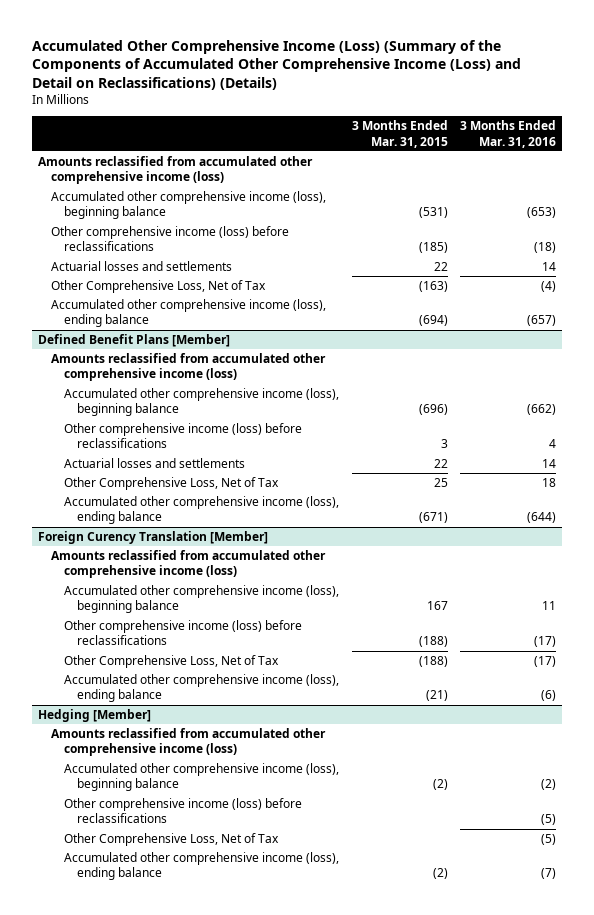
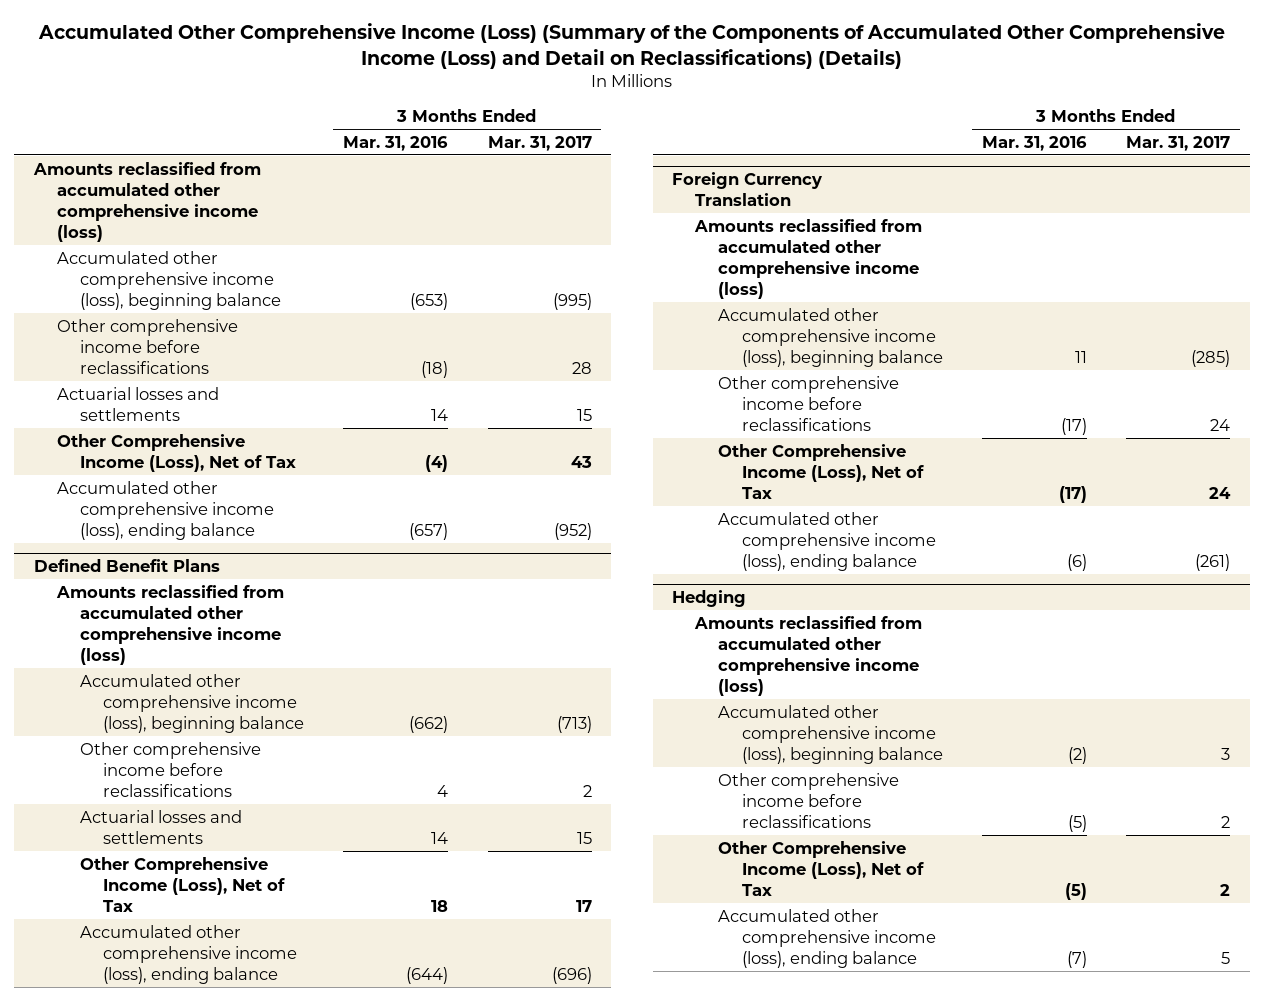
- | 3 Months Ended Mar. 31, 2015 | 3 Months Ended Mar. 31, 2016
+ | 3 Months Ended Mar. 31, 2016 | 3 Months Ended Mar. 31, 2017
- Other comprehensive income (loss) before reclassifications | (185) | (18)
+ Other comprehensive income before reclassifications | (18) | 28
- Other Comprehensive Loss, Net of Tax | (163) | (4)
+ Other Comprehensive Income (Loss), Net of Tax | (4) | 43
- Defined Benefit Plans [Member]
+ Defined Benefit Plans
- Other comprehensive income (loss) before reclassifications | 3 | 4
+ Other comprehensive income before reclassifications | 4 | 2
- Other Comprehensive Loss, Net of Tax | 25 | 18
+ Other Comprehensive Income (Loss), Net of Tax | 18 | 17
- Foreign Curency Translation [Member]
+ Foreign Currency Translation
- Other comprehensive income (loss) before reclassifications | (188) | (17)
- Other Comprehensive Loss, Net of Tax | (188) | (17)
+ Other comprehensive income before reclassifications | (17) | 24
+ Other Comprehensive Income (Loss), Net of Tax | (17) | 24
- Hedging [Member]
+ Hedging
- Other comprehensive income (loss) before reclassifications | | (5)
- Other Comprehensive Loss, Net of Tax | | (5)
+ Other comprehensive income before reclassifications | (5) | 2
+ Other Comprehensive Income (Loss), Net of Tax | (5) | 2

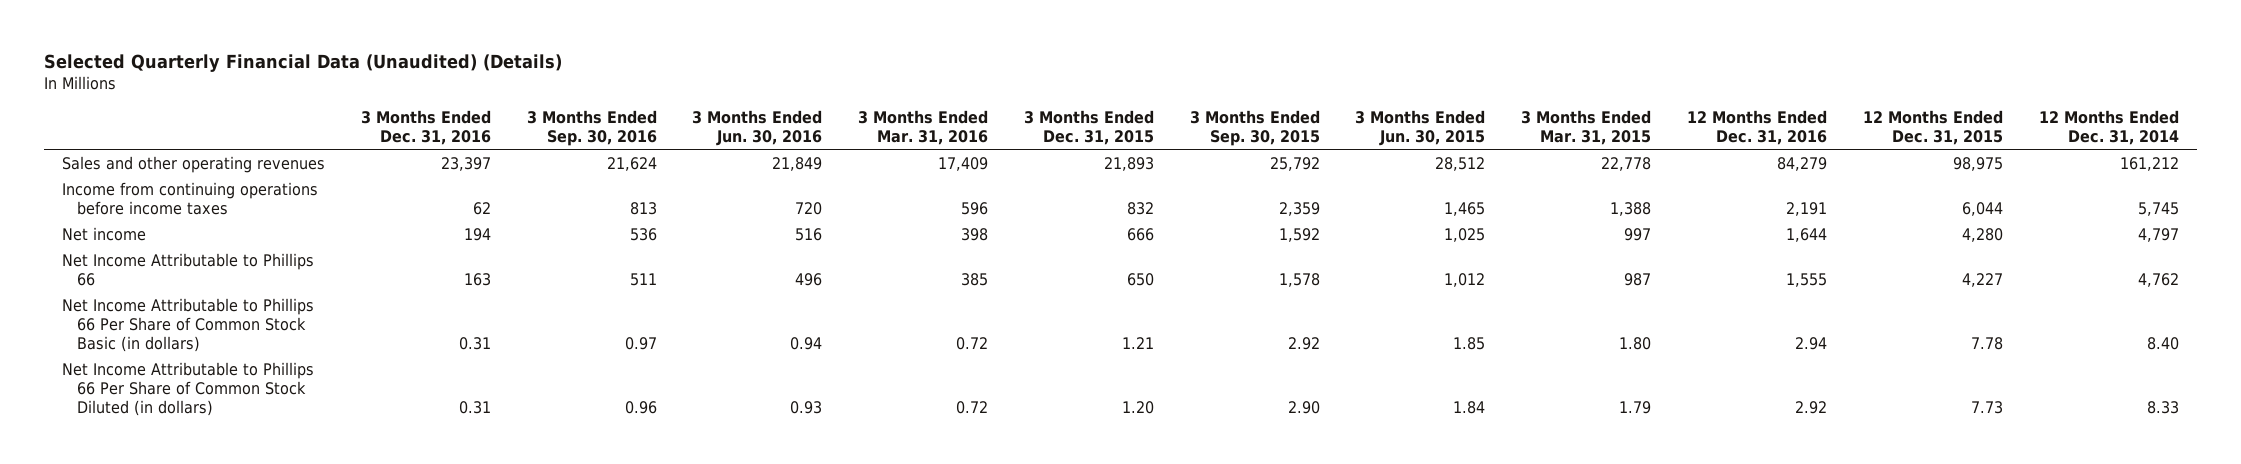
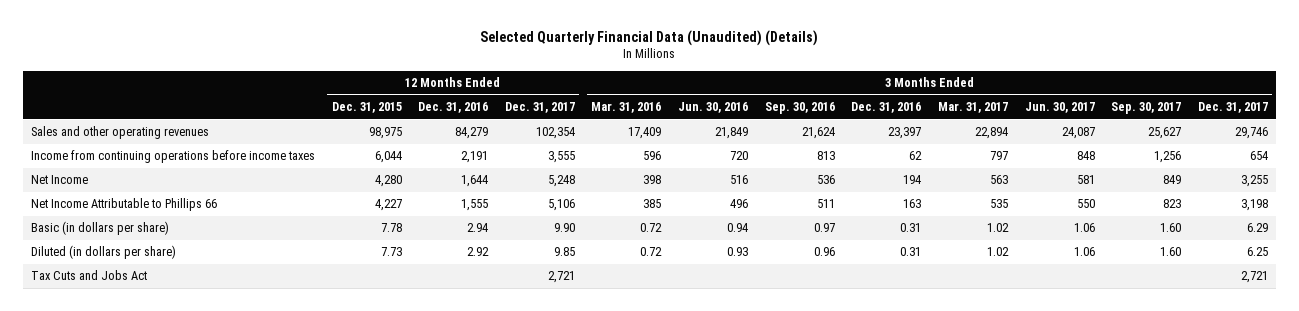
- | 3 Months Ended Dec. 31, 2016 | 3 Months Ended Sep. 30, 2016 | 3 Months Ended Jun. 30, 2016 | 3 Months Ended Mar. 31, 2016 | 3 Months Ended Dec. 31, 2015 | 3 Months Ended Sep. 30, 2015 | 3 Months Ended Jun. 30, 2015 | 3 Months Ended Mar. 31, 2015 | 12 Months Ended Dec. 31, 2016 | 12 Months Ended Dec. 31, 2015 | 12 Months Ended Dec. 31, 2014
+ | 12 Months Ended Dec. 31, 2015 | 12 Months Ended Dec. 31, 2016 | 12 Months Ended Dec. 31, 2017 | 3 Months Ended Mar. 31, 2016 | 3 Months Ended Jun. 30, 2016 | 3 Months Ended Sep. 30, 2016 | 3 Months Ended Dec. 31, 2016 | 3 Months Ended Mar. 31, 2017 | 3 Months Ended Jun. 30, 2017 | 3 Months Ended Sep. 30, 2017 | 3 Months Ended Dec. 31, 2017
- Net income | 194 | 536 | 516 | 398 | 666 | 1,592 | 1,025 | 997 | 1,644 | 4,280 | 4,797
+ Net Income | 4,280 | 1,644 | 5,248 | 398 | 516 | 536 | 194 | 563 | 581 | 849 | 3,255
- Net Income Attributable to Phillips 66 Per Share of Common Stock Basic (in dollars) | 0.31 | 0.97 | 0.94 | 0.72 | 1.21 | 2.92 | 1.85 | 1.80 | 2.94 | 7.78 | 8.40
- Net Income Attributable to Phillips 66 Per Share of Common Stock Diluted (in dollars) | 0.31 | 0.96 | 0.93 | 0.72 | 1.20 | 2.90 | 1.84 | 1.79 | 2.92 | 7.73 | 8.33
+ Basic (in dollars per share) | 7.78 | 2.94 | 9.90 | 0.72 | 0.94 | 0.97 | 0.31 | 1.02 | 1.06 | 1.60 | 6.29
+ Diluted (in dollars per share) | 7.73 | 2.92 | 9.85 | 0.72 | 0.93 | 0.96 | 0.31 | 1.02 | 1.06 | 1.60 | 6.25
+ Tax Cuts and Jobs Act | | | 2,721 | | | | | | | | 2,721

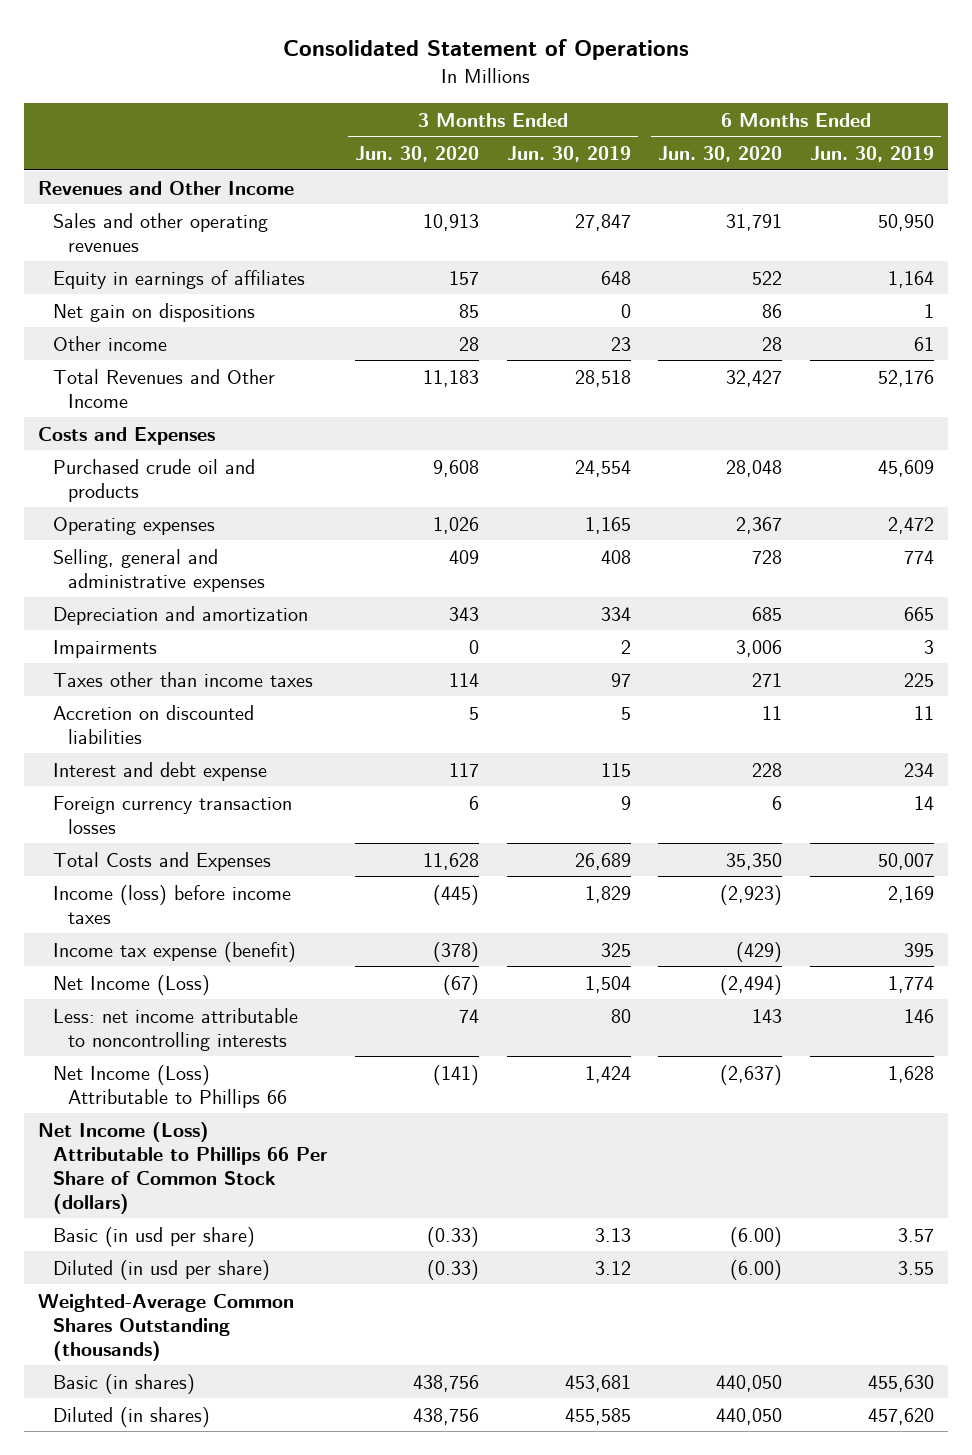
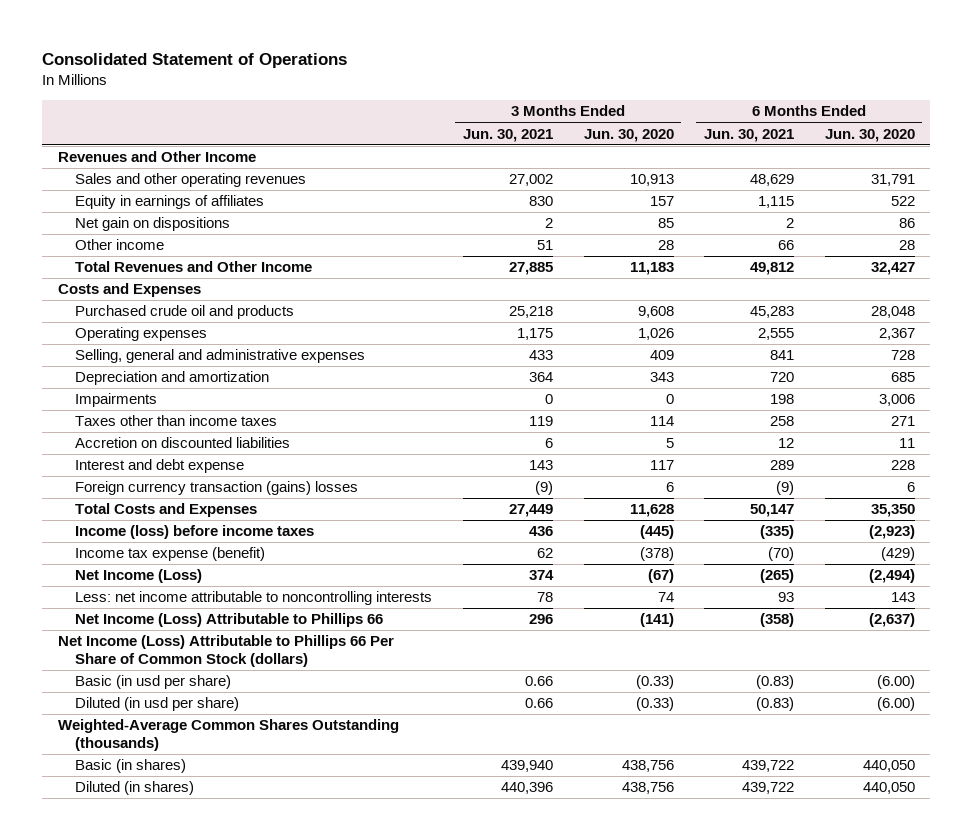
- | 3 Months Ended Jun. 30, 2020 | 3 Months Ended Jun. 30, 2019 | 6 Months Ended Jun. 30, 2020 | 6 Months Ended Jun. 30, 2019
+ | 3 Months Ended Jun. 30, 2021 | 3 Months Ended Jun. 30, 2020 | 6 Months Ended Jun. 30, 2021 | 6 Months Ended Jun. 30, 2020
- Foreign currency transaction losses | 6 | 9 | 6 | 14
+ Foreign currency transaction (gains) losses | (9) | 6 | (9) | 6

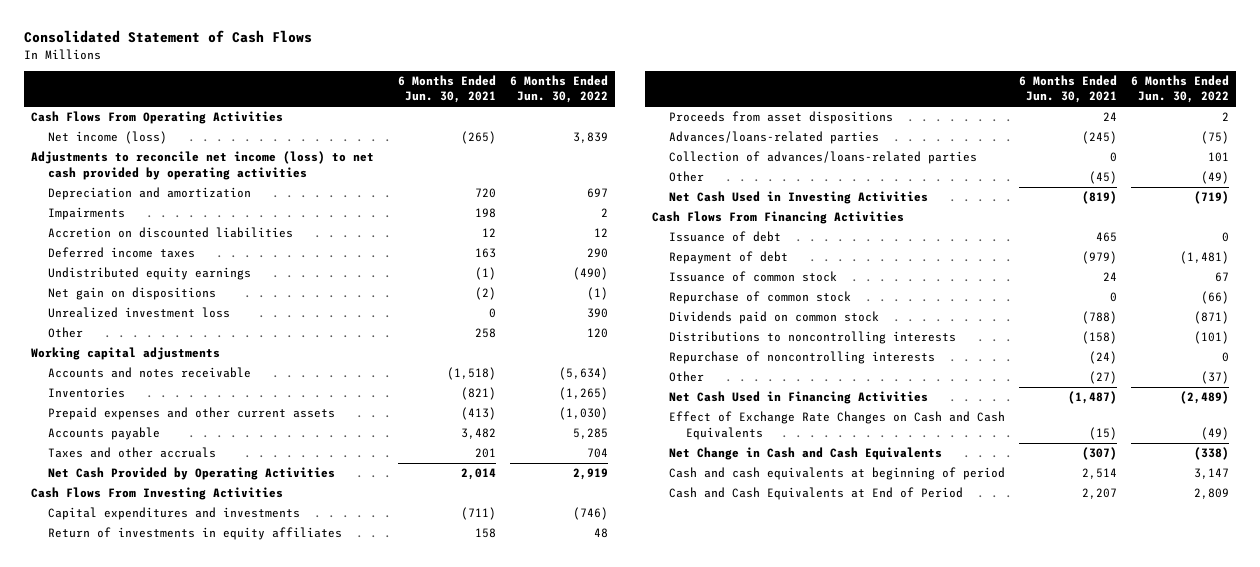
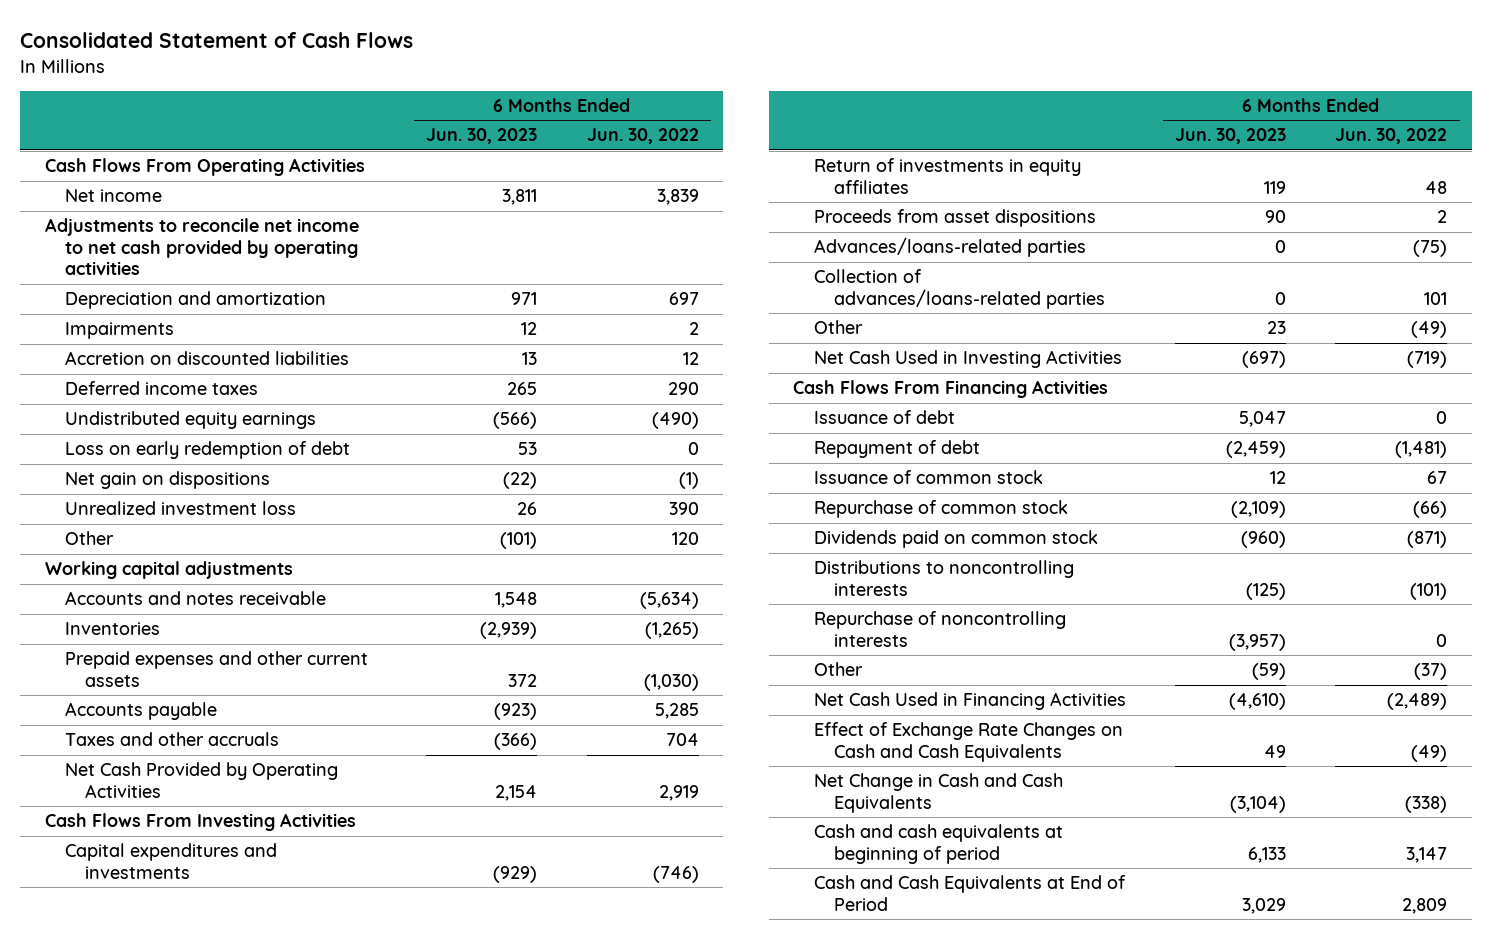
- | 6 Months Ended Jun. 30, 2021 | 6 Months Ended Jun. 30, 2022
+ | 6 Months Ended Jun. 30, 2023 | 6 Months Ended Jun. 30, 2022
- Net income (loss) | (265) | 3,839
- Adjustments to reconcile net income (loss) to net cash provided by operating activities
+ Net income | 3,811 | 3,839
+ Adjustments to reconcile net income to net cash provided by operating activities
+ Loss on early redemption of debt | 53 | 0

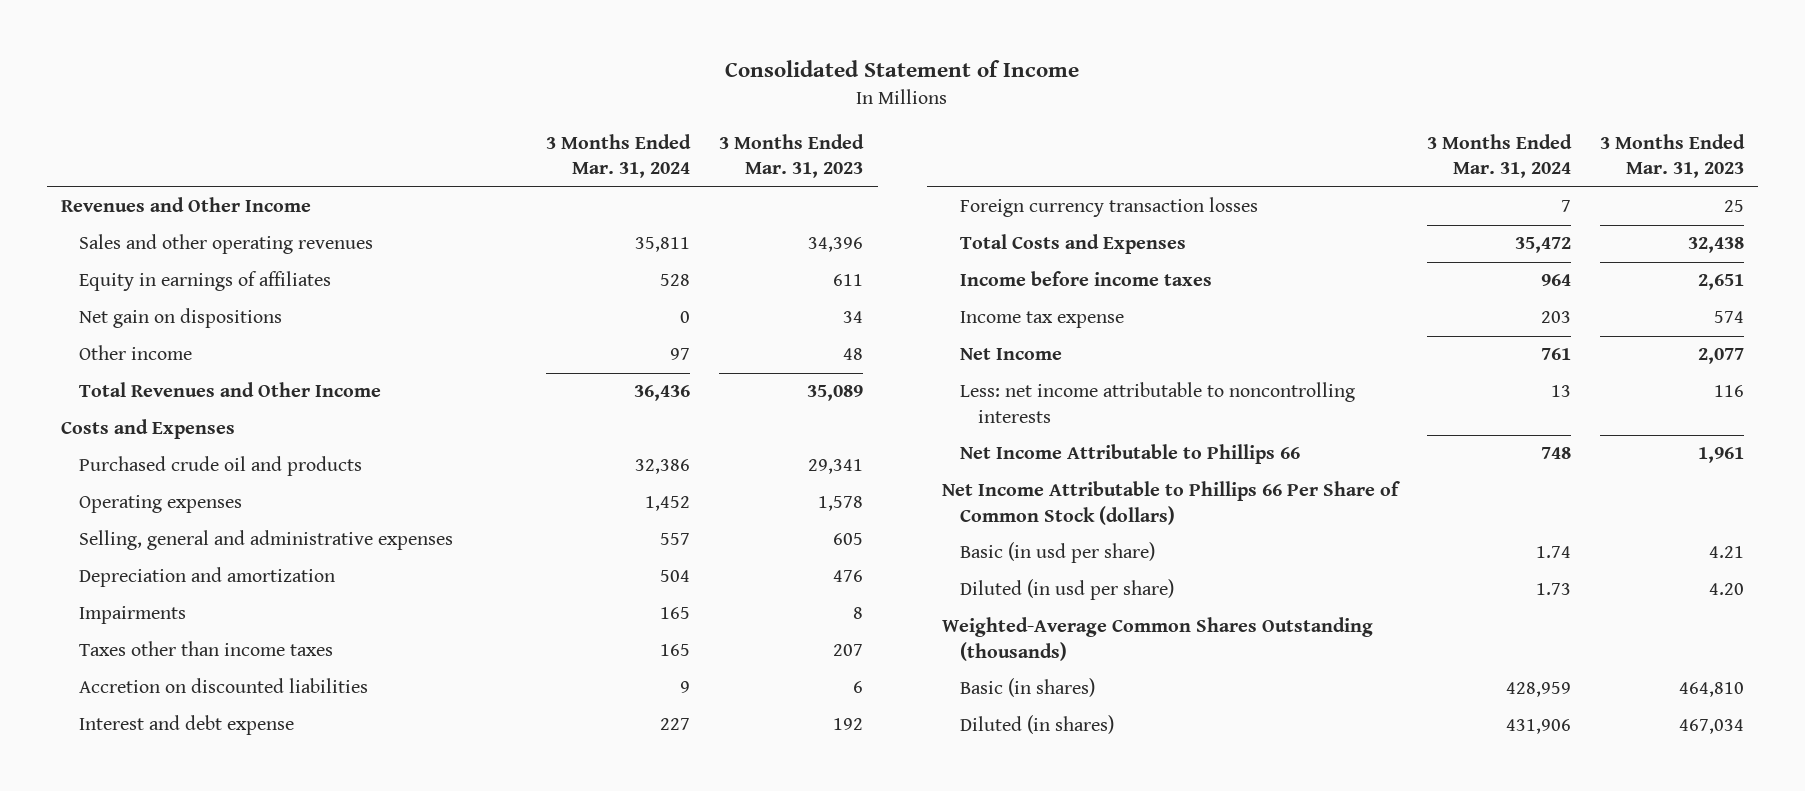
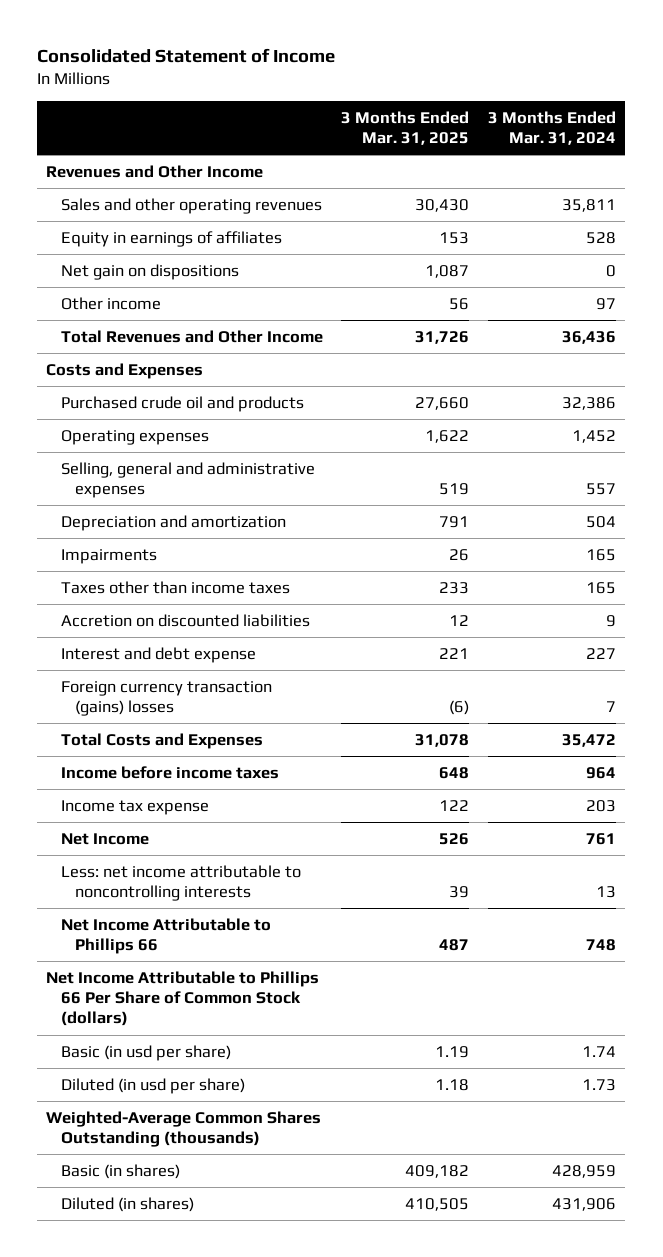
- | 3 Months Ended Mar. 31, 2024 | 3 Months Ended Mar. 31, 2023
+ | 3 Months Ended Mar. 31, 2025 | 3 Months Ended Mar. 31, 2024
- Foreign currency transaction losses | 7 | 25
+ Foreign currency transaction (gains) losses | (6) | 7

